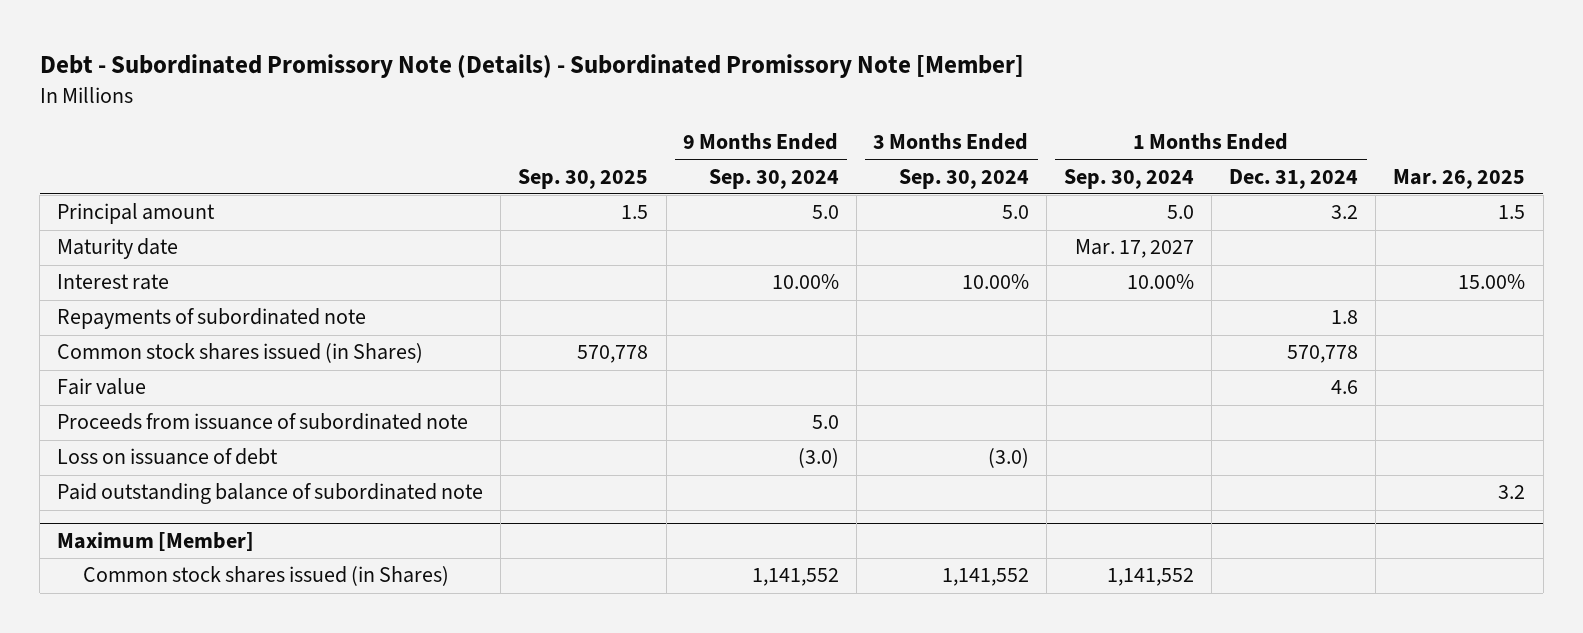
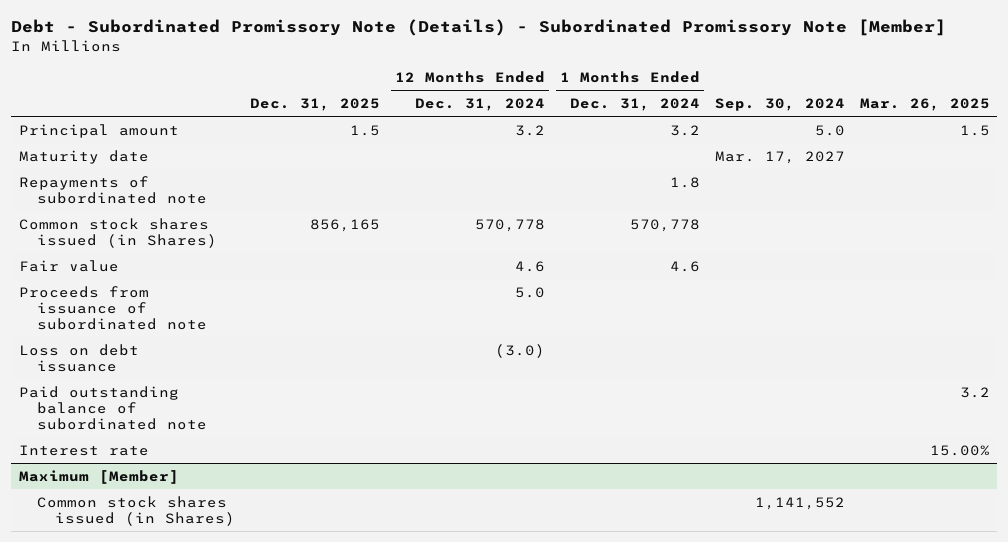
- | Sep. 30, 2025 | 9 Months Ended Sep. 30, 2024 | 3 Months Ended Sep. 30, 2024 | 1 Months Ended Sep. 30, 2024 | 1 Months Ended Dec. 31, 2024 | Mar. 26, 2025
+ | Dec. 31, 2025 | 12 Months Ended Dec. 31, 2024 | 1 Months Ended Dec. 31, 2024 | Sep. 30, 2024 | Mar. 26, 2025
- Loss on issuance of debt | | (3.0) | (3.0) | | |
+ Loss on debt issuance | | (3.0) | | |
moved down: Interest rate | | | | | 15.00%

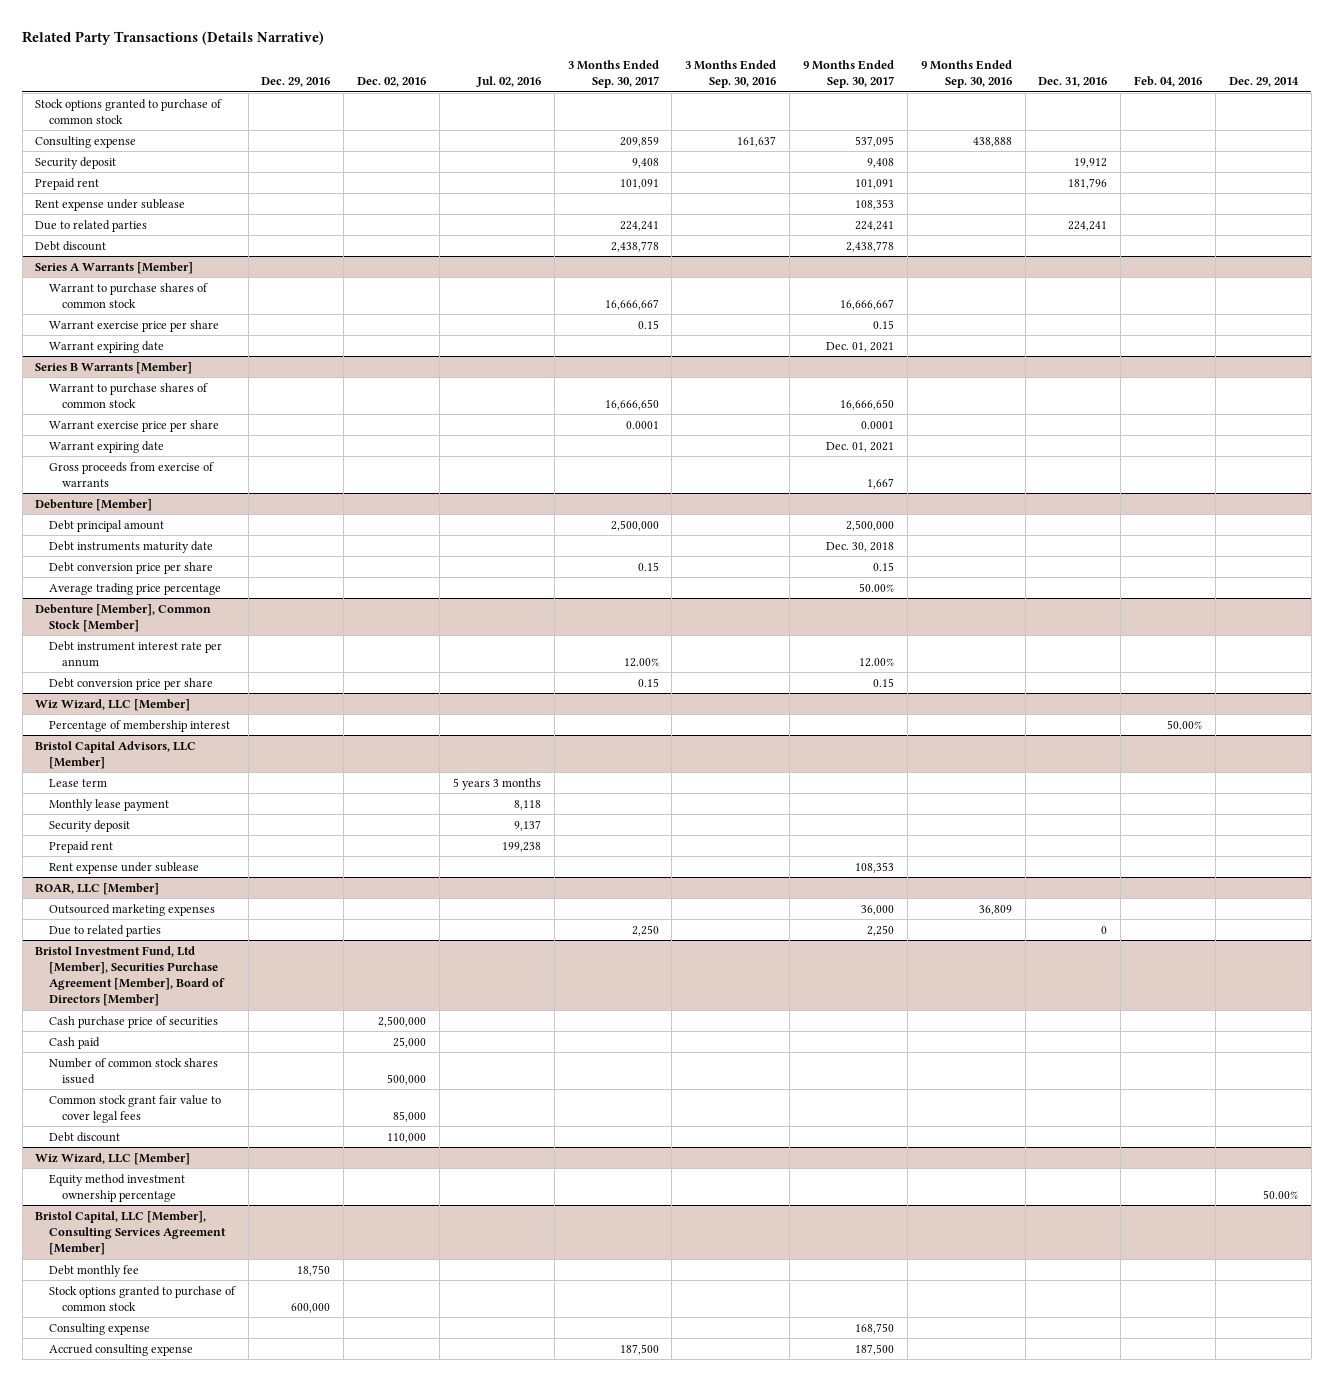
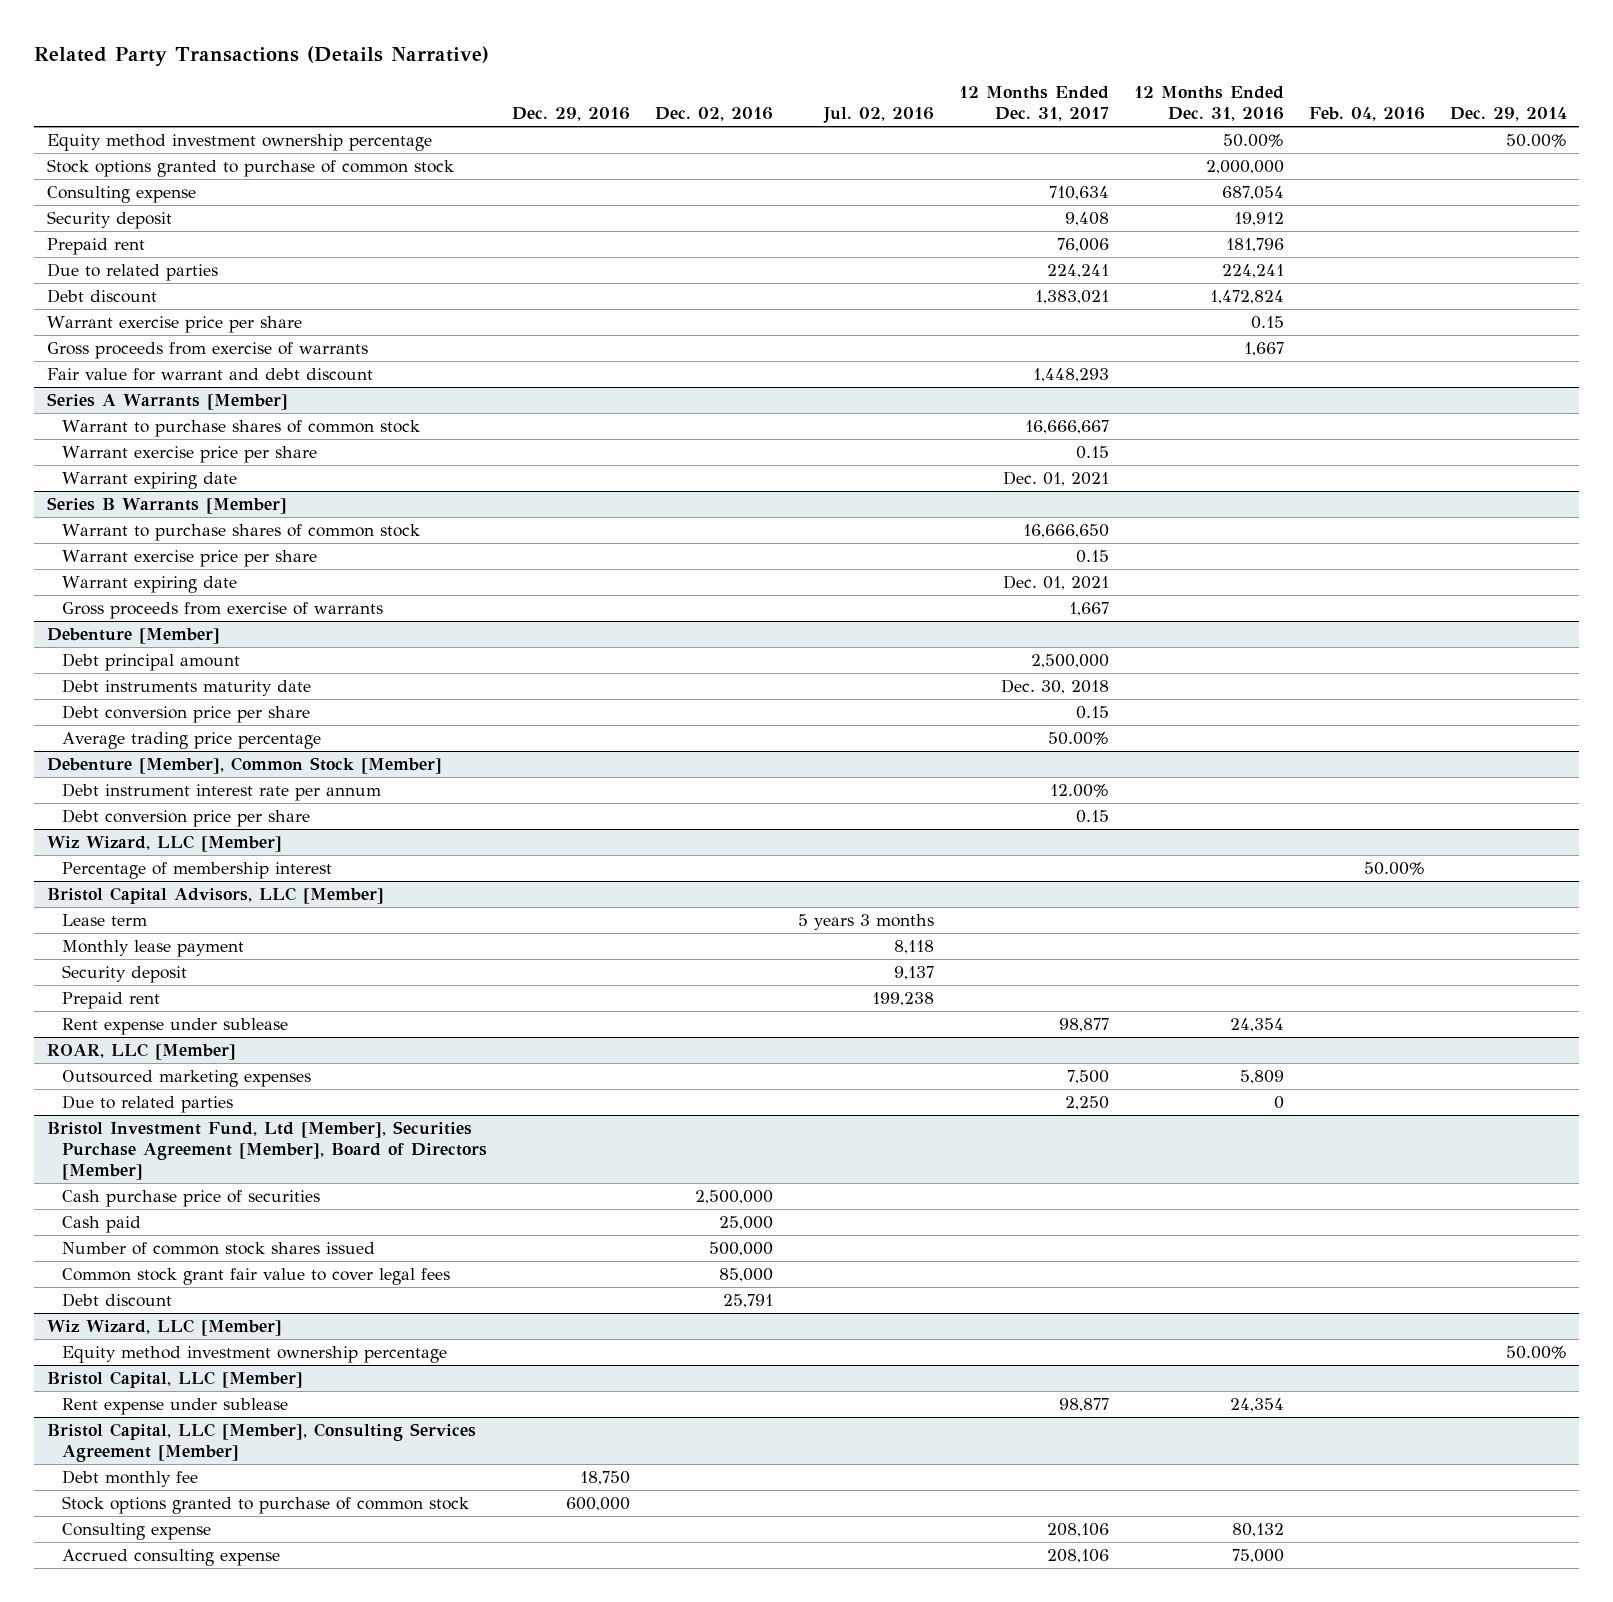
- | Dec. 29, 2016 | Dec. 02, 2016 | Jul. 02, 2016 | 3 Months Ended Sep. 30, 2017 | 3 Months Ended Sep. 30, 2016 | 9 Months Ended Sep. 30, 2017 | 9 Months Ended Sep. 30, 2016 | Dec. 31, 2016 | Feb. 04, 2016 | Dec. 29, 2014
+ | Dec. 29, 2016 | Dec. 02, 2016 | Jul. 02, 2016 | 12 Months Ended Dec. 31, 2017 | 12 Months Ended Dec. 31, 2016 | Feb. 04, 2016 | Dec. 29, 2014
+ Equity method investment ownership percentage | | | | | 50.00% | | 50.00%
- Rent expense under sublease | | | | | | 108,353 | | | |
+ Warrant exercise price per share | | | | | 0.15 | |
+ Gross proceeds from exercise of warrants | | | | | 1,667 | |
+ Fair value for warrant and debt discount | | | | 1,448,293 | | |
@ Bristol Investment Fund, Ltd [Member], Securities Purchase Agreement [Member], Board of Directors [Member]
- Debt discount | | 110,000 | | | | | | | |
+ Debt discount | | 25,791 | | | | |
+ Bristol Capital, LLC [Member]
+ Rent expense under sublease | | | | 98,877 | 24,354 | |

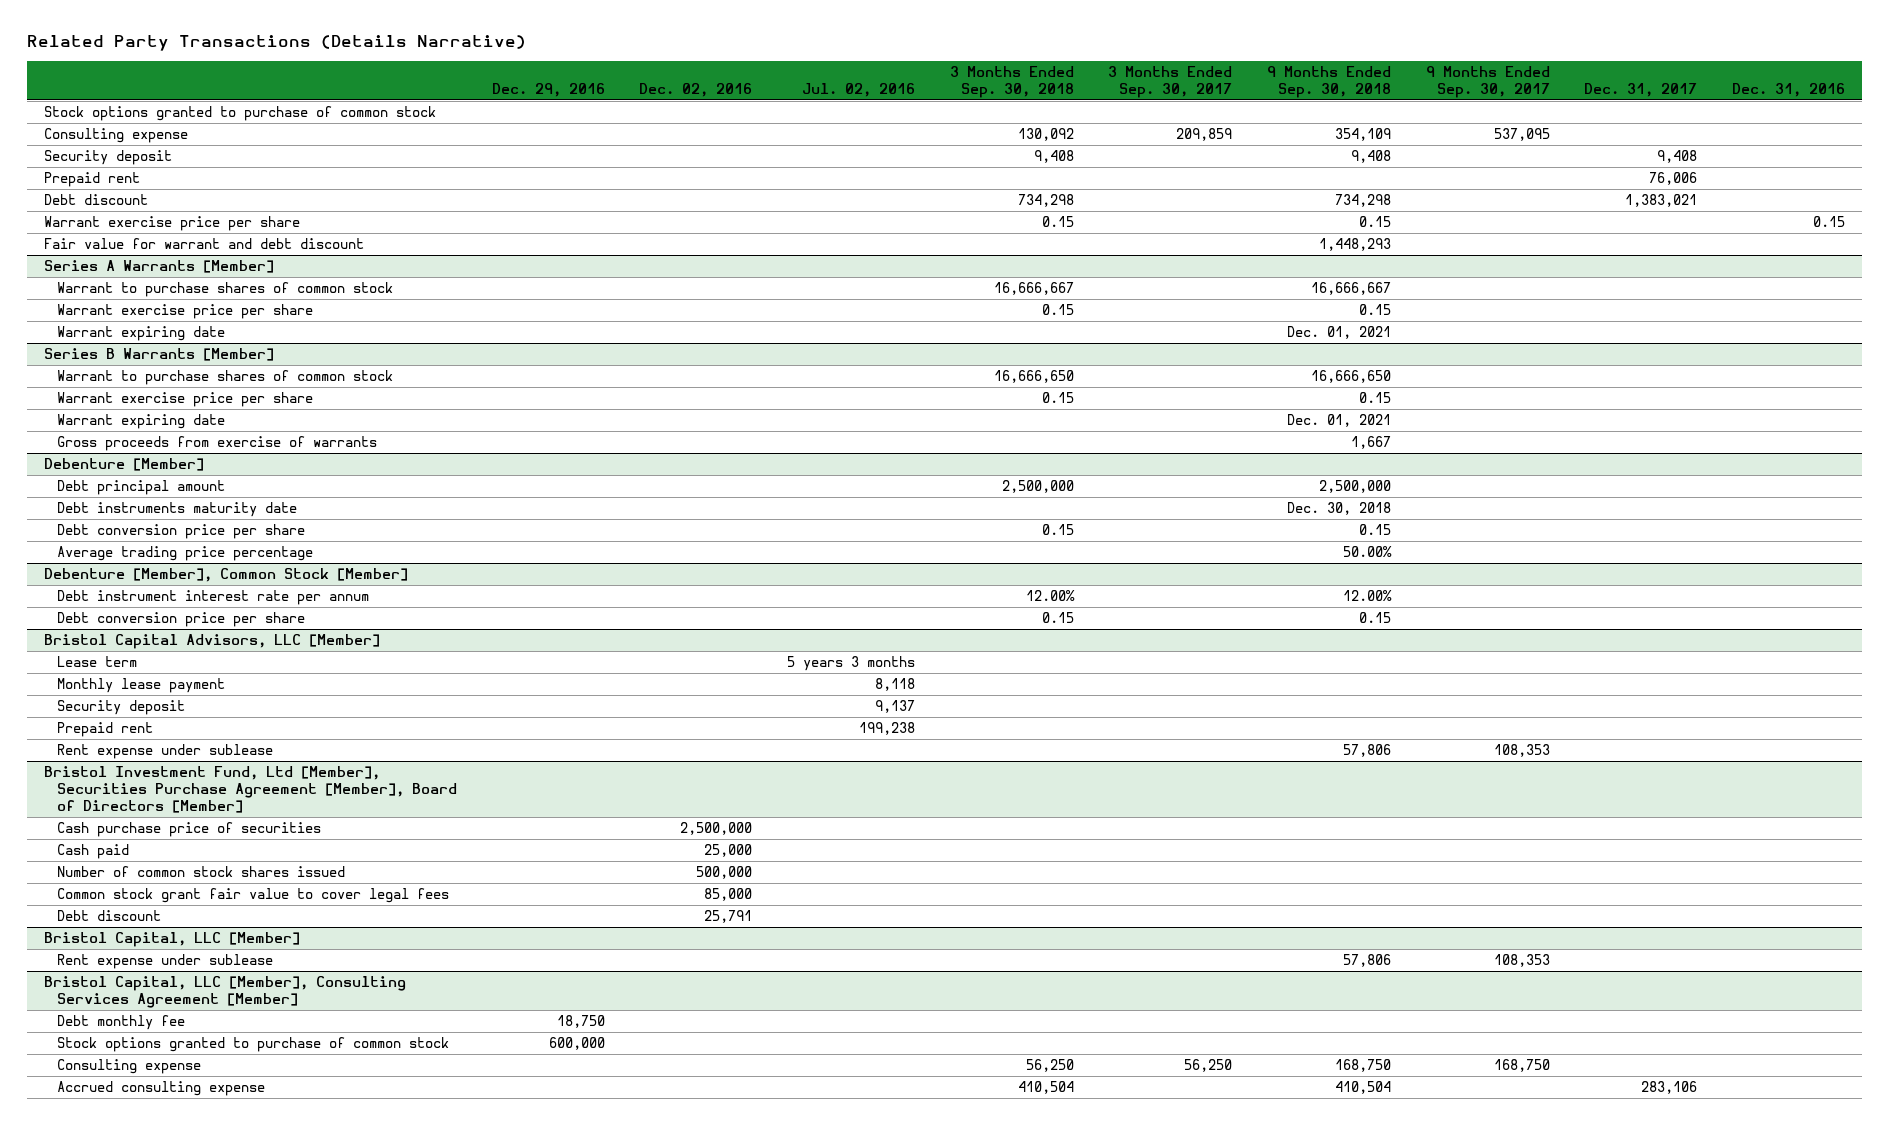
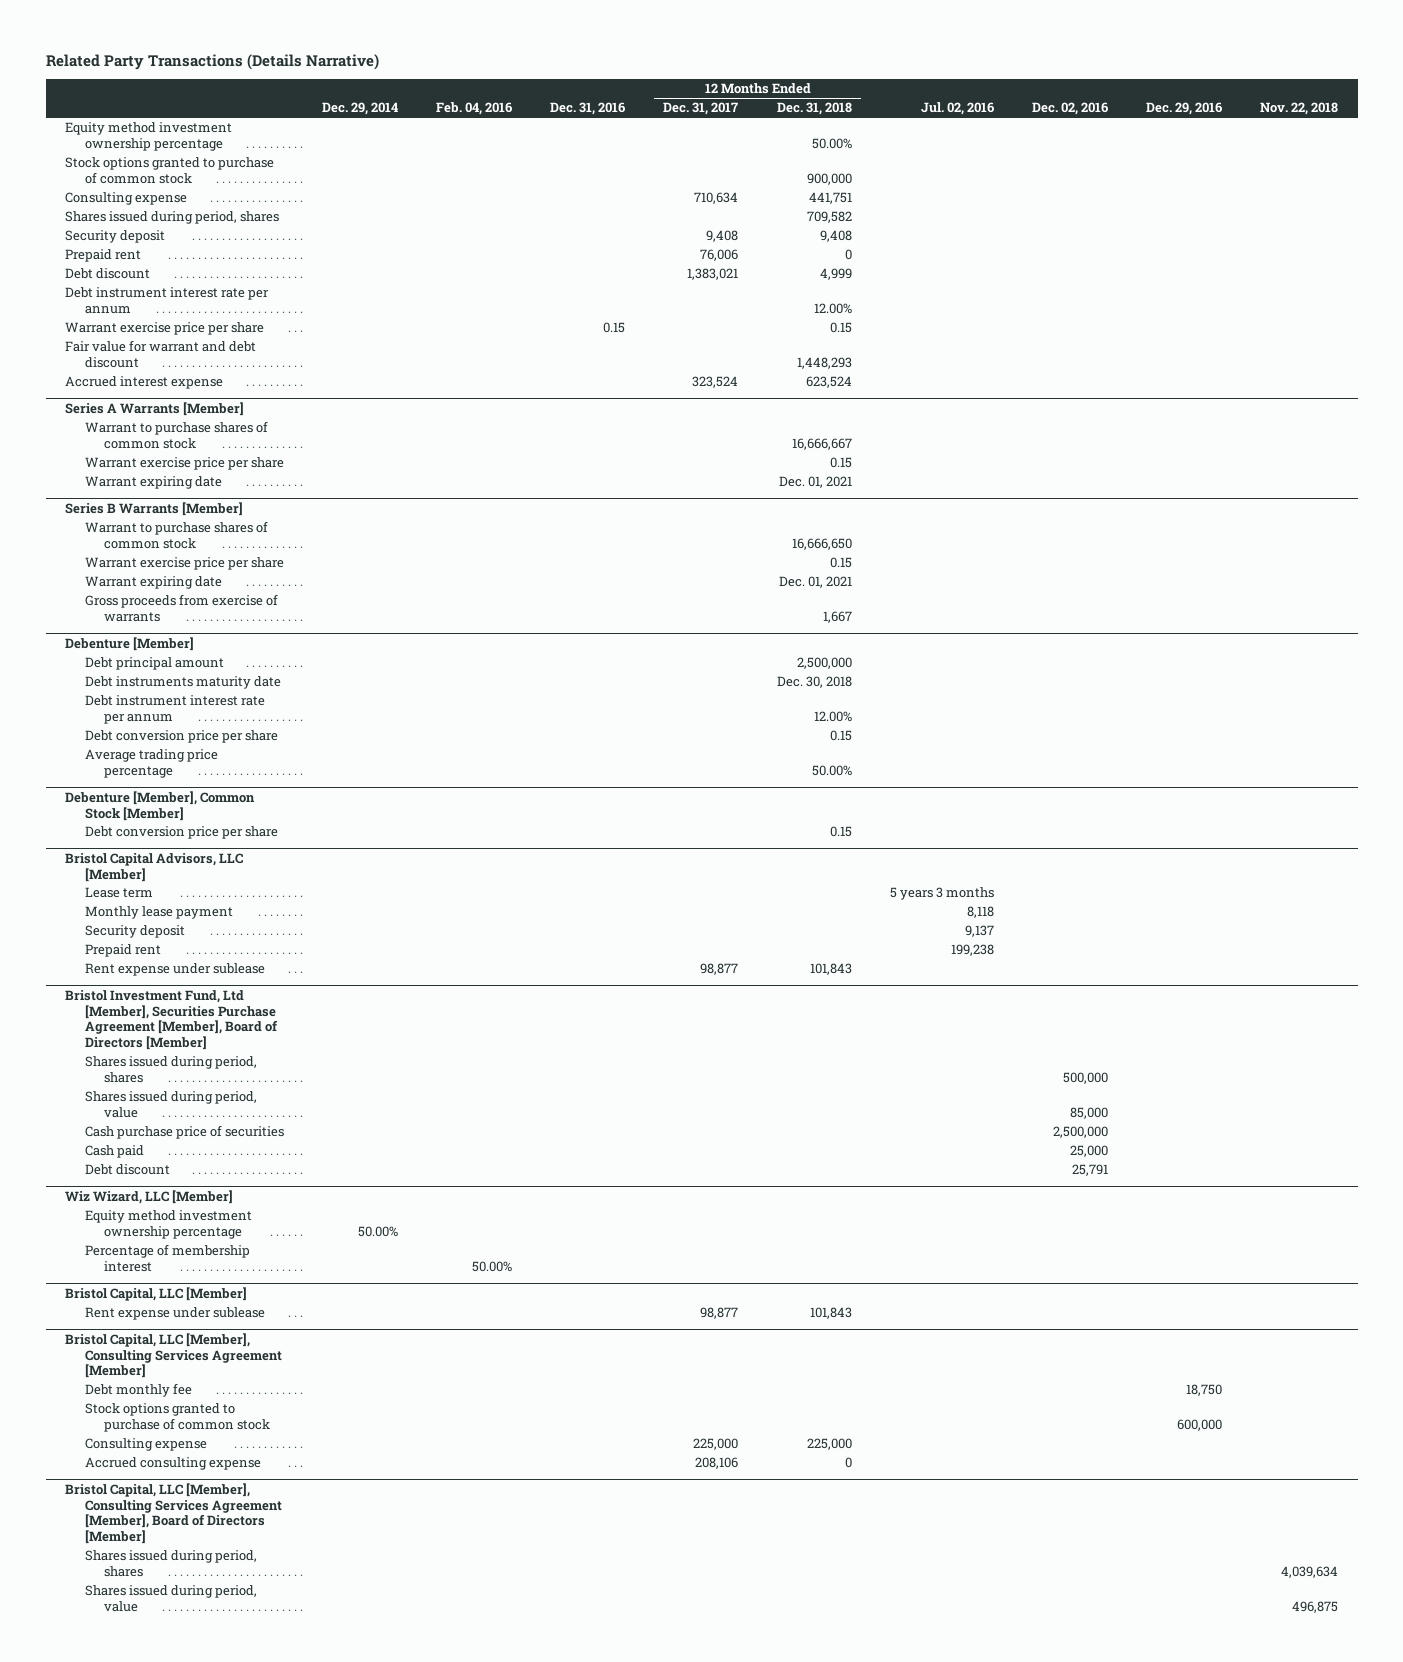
- | Dec. 29, 2016 | Dec. 02, 2016 | Jul. 02, 2016 | 3 Months Ended Sep. 30, 2018 | 3 Months Ended Sep. 30, 2017 | 9 Months Ended Sep. 30, 2018 | 9 Months Ended Sep. 30, 2017 | Dec. 31, 2017 | Dec. 31, 2016
+ | Dec. 29, 2014 | Feb. 04, 2016 | Dec. 31, 2016 | 12 Months Ended Dec. 31, 2017 | 12 Months Ended Dec. 31, 2018 | Jul. 02, 2016 | Dec. 02, 2016 | Dec. 29, 2016 | Nov. 22, 2018
+ Equity method investment ownership percentage | | | | | 50.00% | | | |
+ Shares issued during period, shares | | | | | 709,582 | | | |
+ Debt instrument interest rate per annum | | | | | 12.00% | | | |
+ Accrued interest expense | | | | 323,524 | 623,524 | | | |
@ Debenture [Member]
+ Debt instrument interest rate per annum | | | | | 12.00% | | | |
@ Debenture [Member], Common Stock [Member]
- Debt instrument interest rate per annum | | | | 12.00% | | 12.00% | | |
@ Bristol Investment Fund, Ltd [Member], Securities Purchase Agreement [Member], Board of Directors [Member]
+ Shares issued during period, shares | | | | | | | 500,000 | |
+ Shares issued during period, value | | | | | | | 85,000 | |
- Number of common stock shares issued | | 500,000 | | | | | | |
- Common stock grant fair value to cover legal fees | | 85,000 | | | | | | |
+ Wiz Wizard, LLC [Member]
+ Equity method investment ownership percentage | 50.00% | | | | | | | |
+ Percentage of membership interest | | 50.00% | | | | | | |
+ Bristol Capital, LLC [Member], Consulting Services Agreement [Member], Board of Directors [Member]
+ Shares issued during period, shares | | | | | | | | | 4,039,634
+ Shares issued during period, value | | | | | | | | | 496,875

